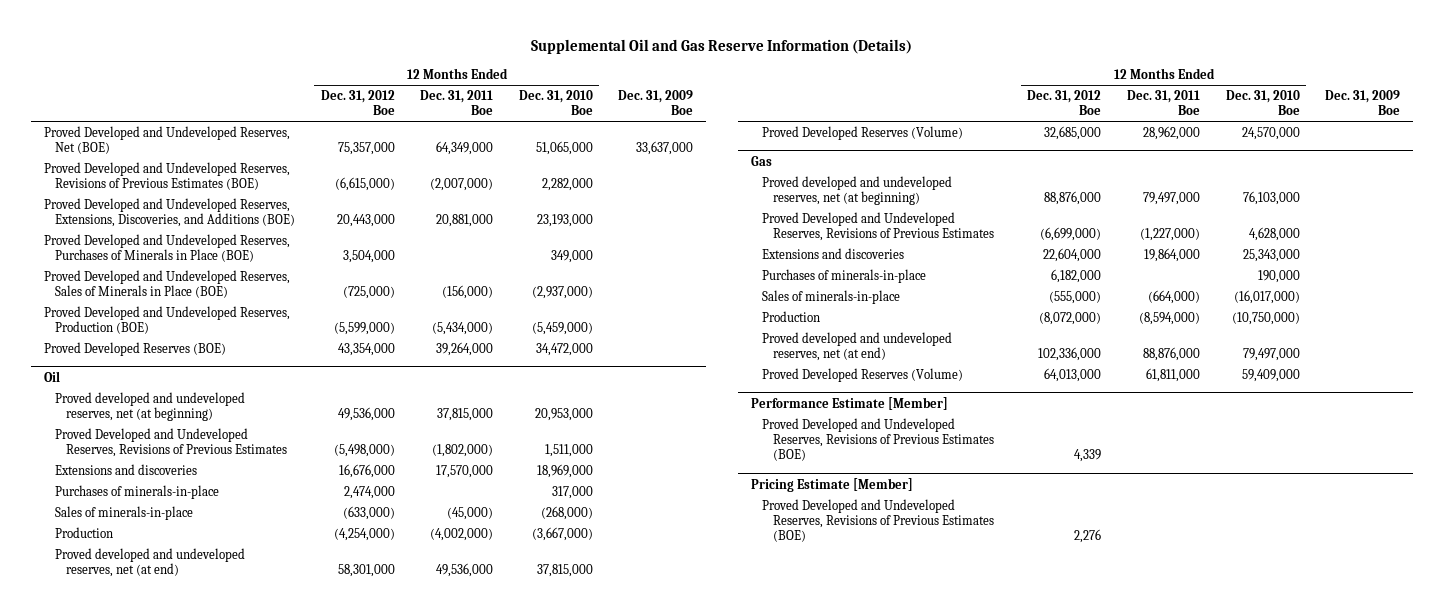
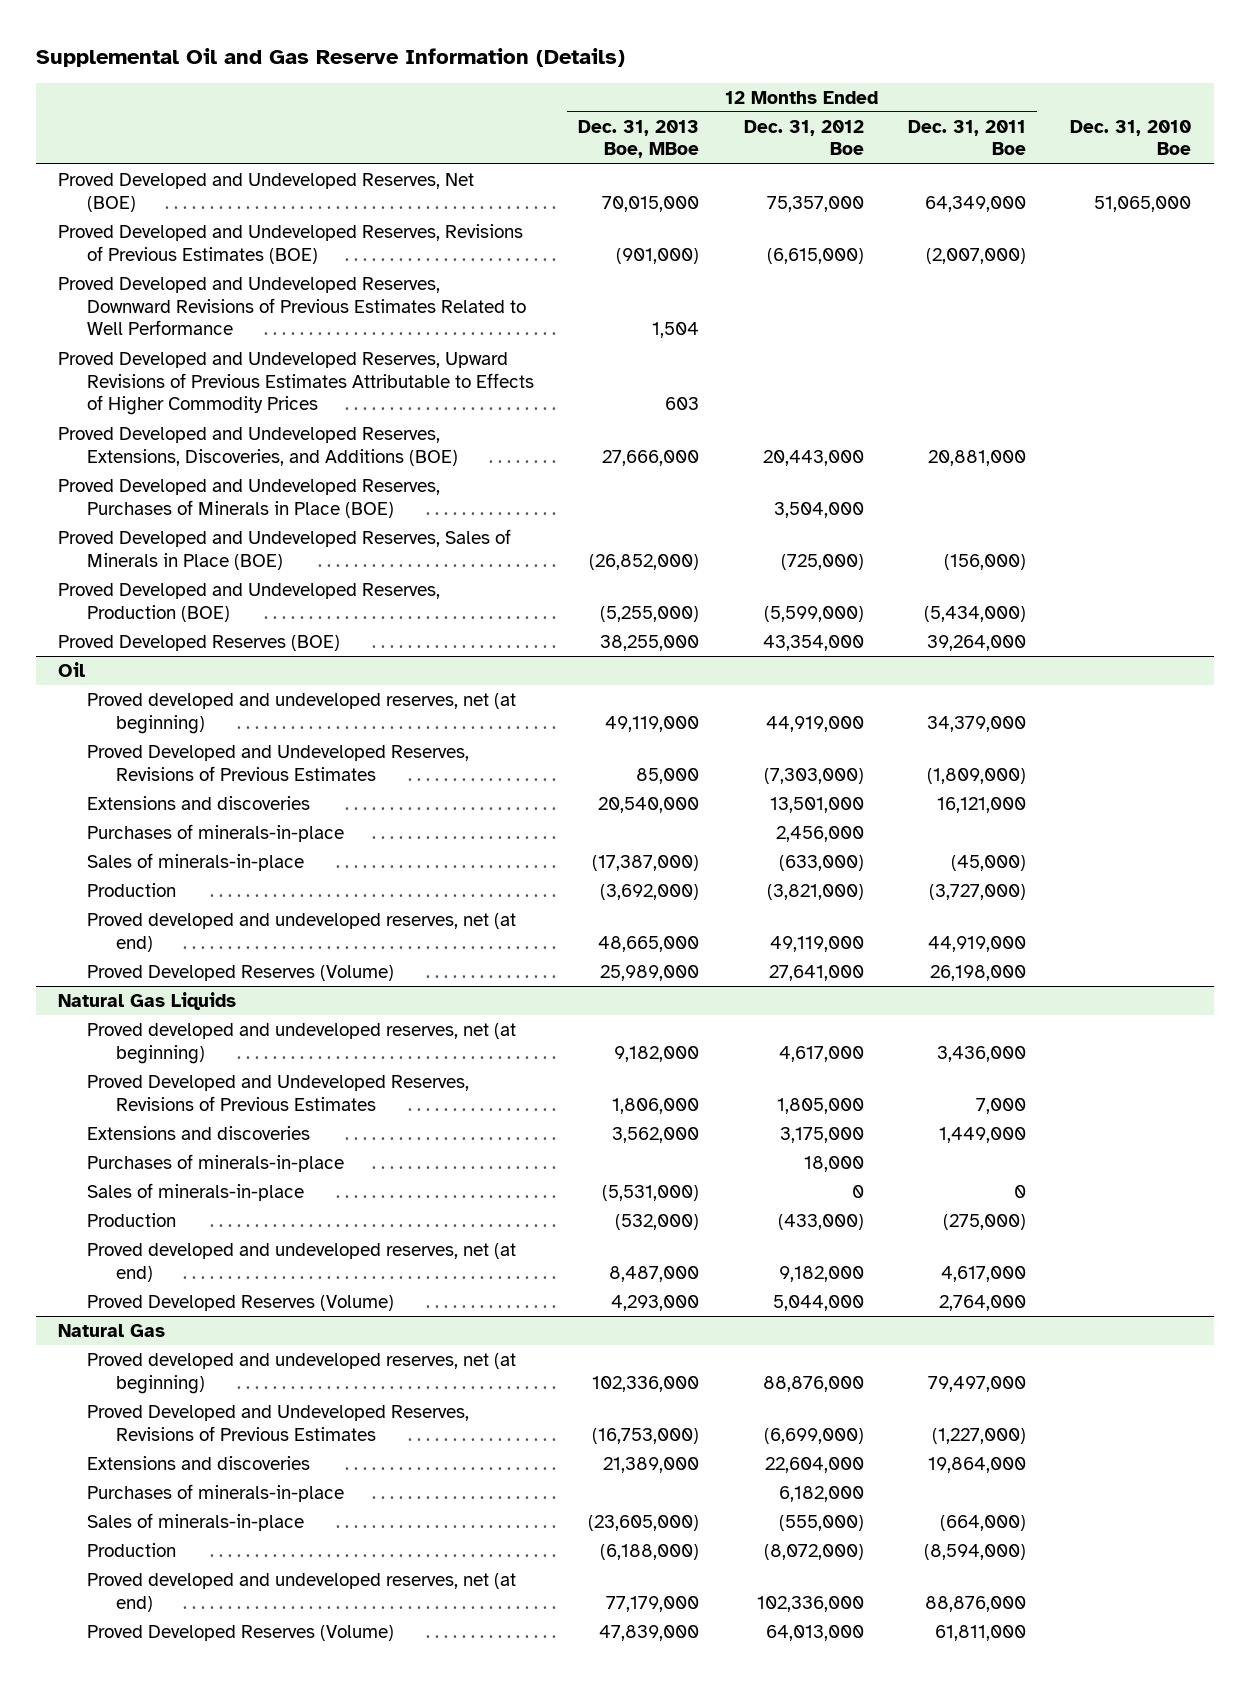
- | 12 Months Ended Dec. 31, 2012 Boe | 12 Months Ended Dec. 31, 2011 Boe | 12 Months Ended Dec. 31, 2010 Boe | Dec. 31, 2009 Boe
+ | 12 Months Ended Dec. 31, 2013 Boe, MBoe | 12 Months Ended Dec. 31, 2012 Boe | 12 Months Ended Dec. 31, 2011 Boe | Dec. 31, 2010 Boe
+ Proved Developed and Undeveloped Reserves, Downward Revisions of Previous Estimates Related to Well Performance | 1,504 | | |
+ Proved Developed and Undeveloped Reserves, Upward Revisions of Previous Estimates Attributable to Effects of Higher Commodity Prices | 603 | | |
@ Oil
- Proved developed and undeveloped reserves, net (at beginning) | 49,536,000 | 37,815,000 | 20,953,000 |
- Proved Developed and Undeveloped Reserves, Revisions of Previous Estimates | (5,498,000) | (1,802,000) | 1,511,000 |
- Extensions and discoveries | 16,676,000 | 17,570,000 | 18,969,000 |
- Purchases of minerals-in-place | 2,474,000 | | 317,000 |
+ Proved developed and undeveloped reserves, net (at beginning) | 49,119,000 | 44,919,000 | 34,379,000 |
+ Proved Developed and Undeveloped Reserves, Revisions of Previous Estimates | 85,000 | (7,303,000) | (1,809,000) |
+ Extensions and discoveries | 20,540,000 | 13,501,000 | 16,121,000 |
+ Purchases of minerals-in-place | | 2,456,000 | |
- Production | (4,254,000) | (4,002,000) | (3,667,000) |
- Proved developed and undeveloped reserves, net (at end) | 58,301,000 | 49,536,000 | 37,815,000 |
- Proved Developed Reserves (Volume) | 32,685,000 | 28,962,000 | 24,570,000 |
- Gas
@ Oil
+ Production | (3,692,000) | (3,821,000) | (3,727,000) |
+ Proved developed and undeveloped reserves, net (at end) | 48,665,000 | 49,119,000 | 44,919,000 |
+ Proved Developed Reserves (Volume) | 25,989,000 | 27,641,000 | 26,198,000 |
+ Natural Gas Liquids
+ Proved developed and undeveloped reserves, net (at beginning) | 9,182,000 | 4,617,000 | 3,436,000 |
+ Proved Developed and Undeveloped Reserves, Revisions of Previous Estimates | 1,806,000 | 1,805,000 | 7,000 |
+ Extensions and discoveries | 3,562,000 | 3,175,000 | 1,449,000 |
+ Purchases of minerals-in-place | | 18,000 | |
+ Sales of minerals-in-place | (5,531,000) | 0 | 0 |
+ Production | (532,000) | (433,000) | (275,000) |
+ Proved developed and undeveloped reserves, net (at end) | 8,487,000 | 9,182,000 | 4,617,000 |
+ Proved Developed Reserves (Volume) | 4,293,000 | 5,044,000 | 2,764,000 |
+ Natural Gas
- Performance Estimate [Member]
- Proved Developed and Undeveloped Reserves, Revisions of Previous Estimates (BOE) | 4,339 | | |
- Pricing Estimate [Member]
- Proved Developed and Undeveloped Reserves, Revisions of Previous Estimates (BOE) | 2,276 | | |

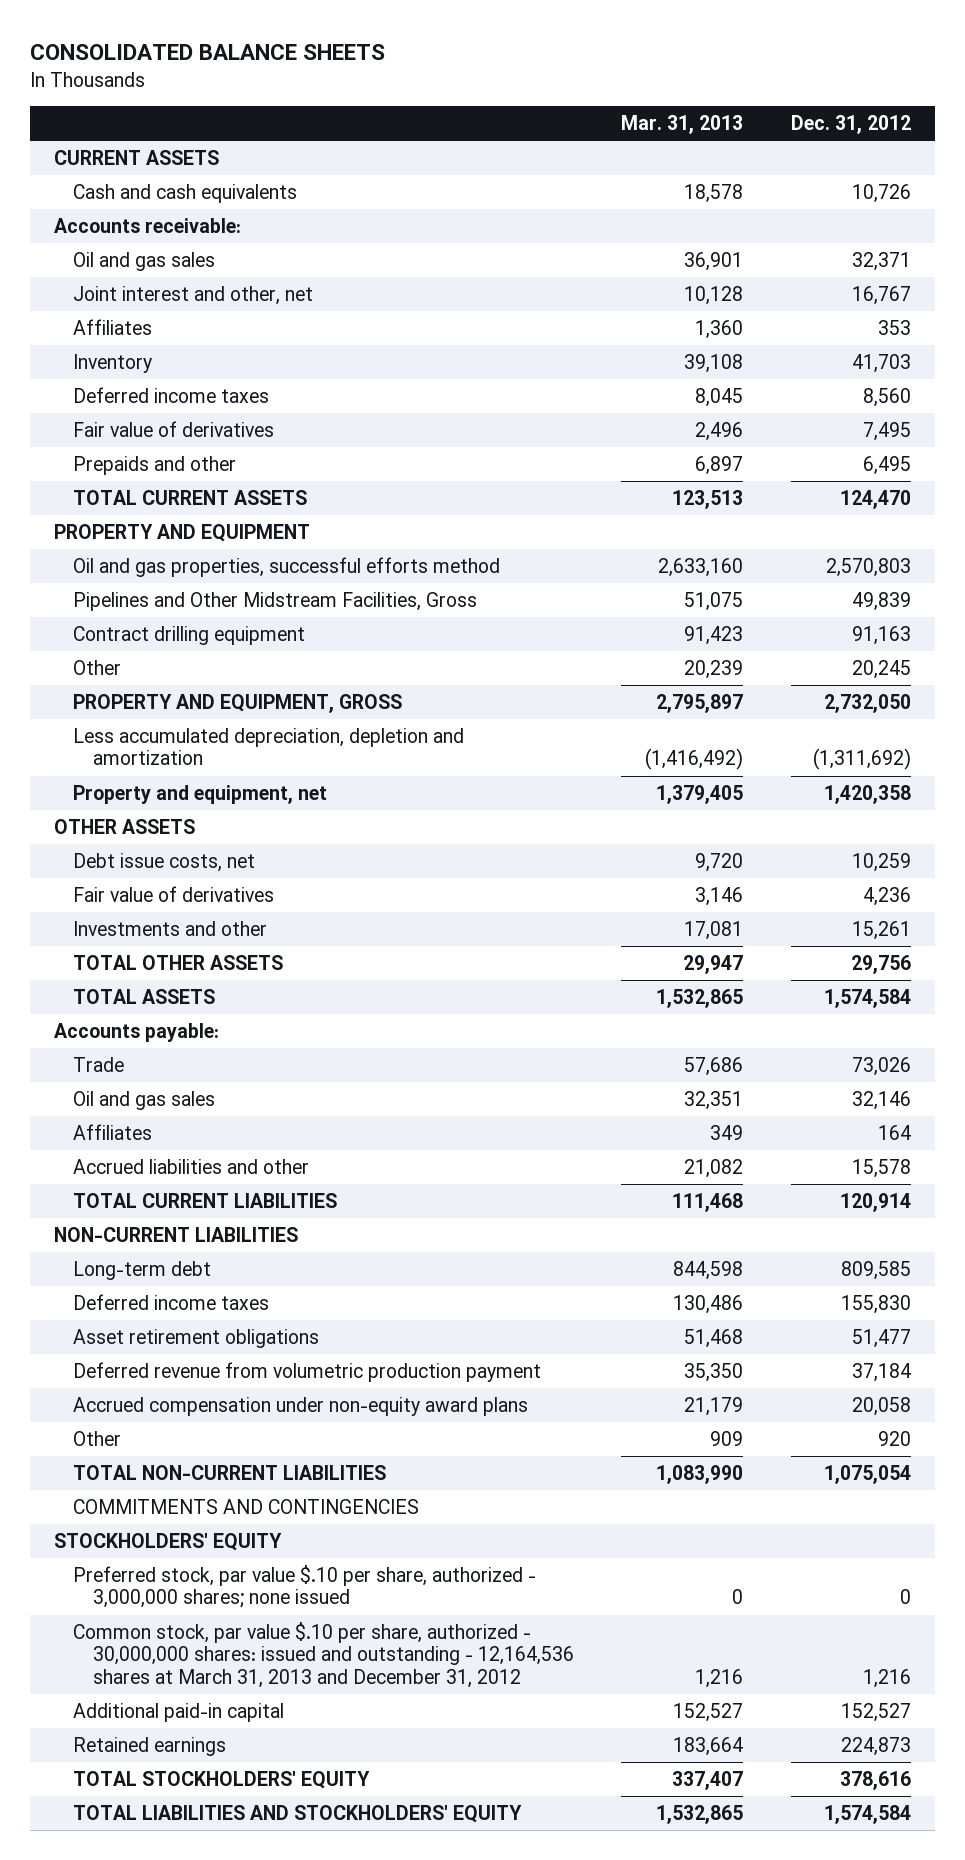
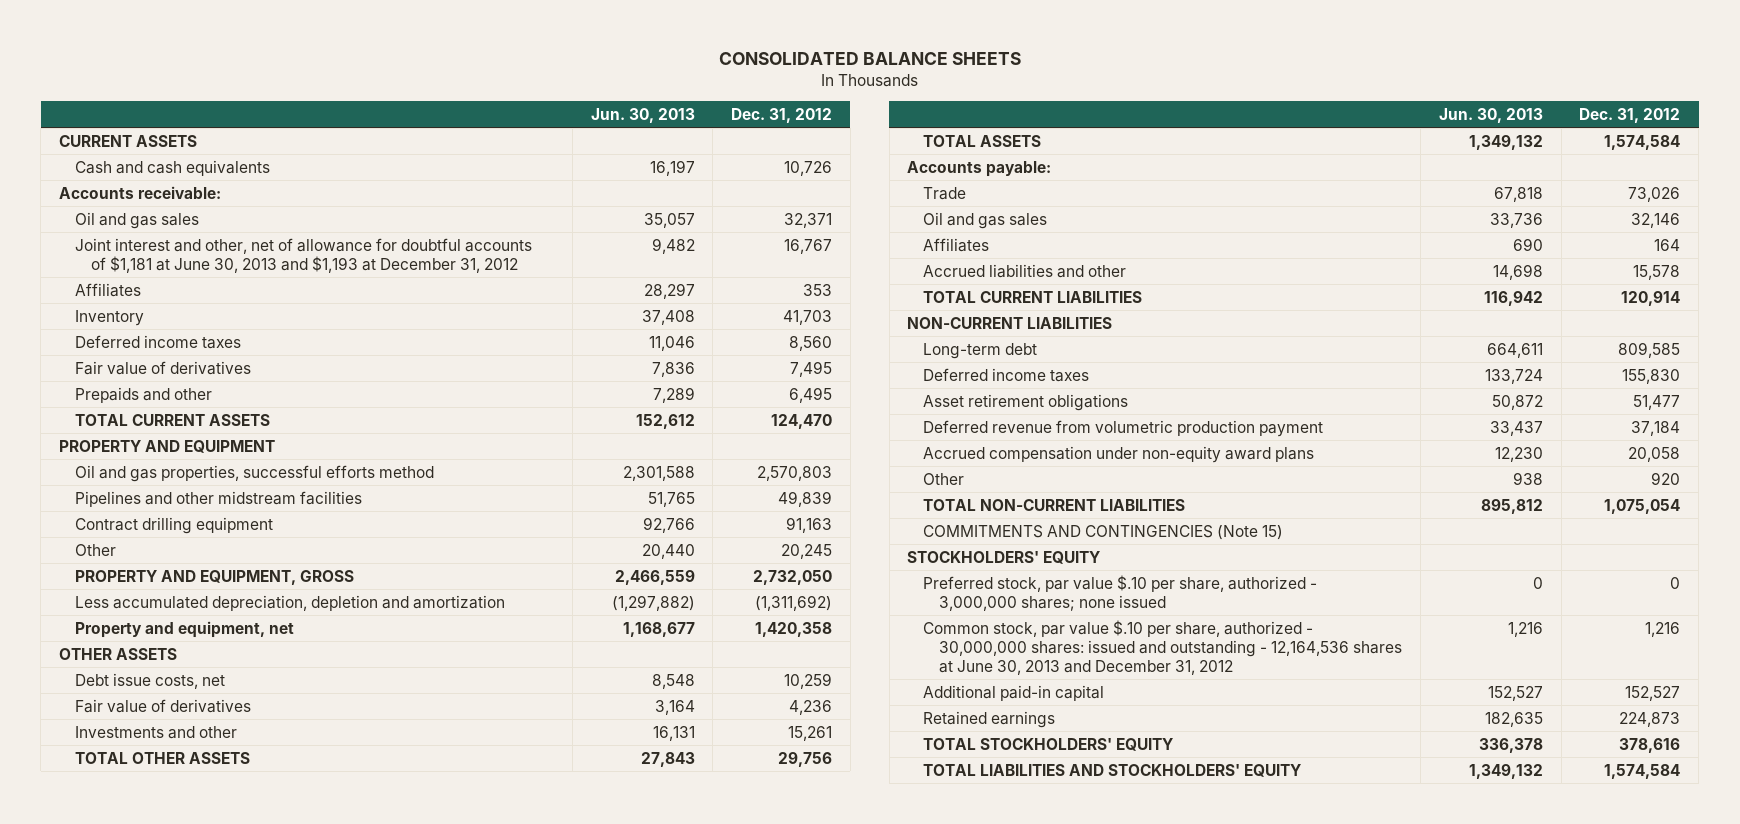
- | Mar. 31, 2013 | Dec. 31, 2012
+ | Jun. 30, 2013 | Dec. 31, 2012
- Joint interest and other, net | 10,128 | 16,767
+ Joint interest and other, net of allowance for doubtful accounts of $1,181 at June 30, 2013 and $1,193 at December 31, 2012 | 9,482 | 16,767
- Pipelines and Other Midstream Facilities, Gross | 51,075 | 49,839
+ Pipelines and other midstream facilities | 51,765 | 49,839
- COMMITMENTS AND CONTINGENCIES
+ COMMITMENTS AND CONTINGENCIES (Note 15)
- Common stock, par value $.10 per share, authorized - 30,000,000 shares: issued and outstanding - 12,164,536 shares at March 31, 2013 and December 31, 2012 | 1,216 | 1,216
+ Common stock, par value $.10 per share, authorized - 30,000,000 shares: issued and outstanding - 12,164,536 shares at June 30, 2013 and December 31, 2012 | 1,216 | 1,216

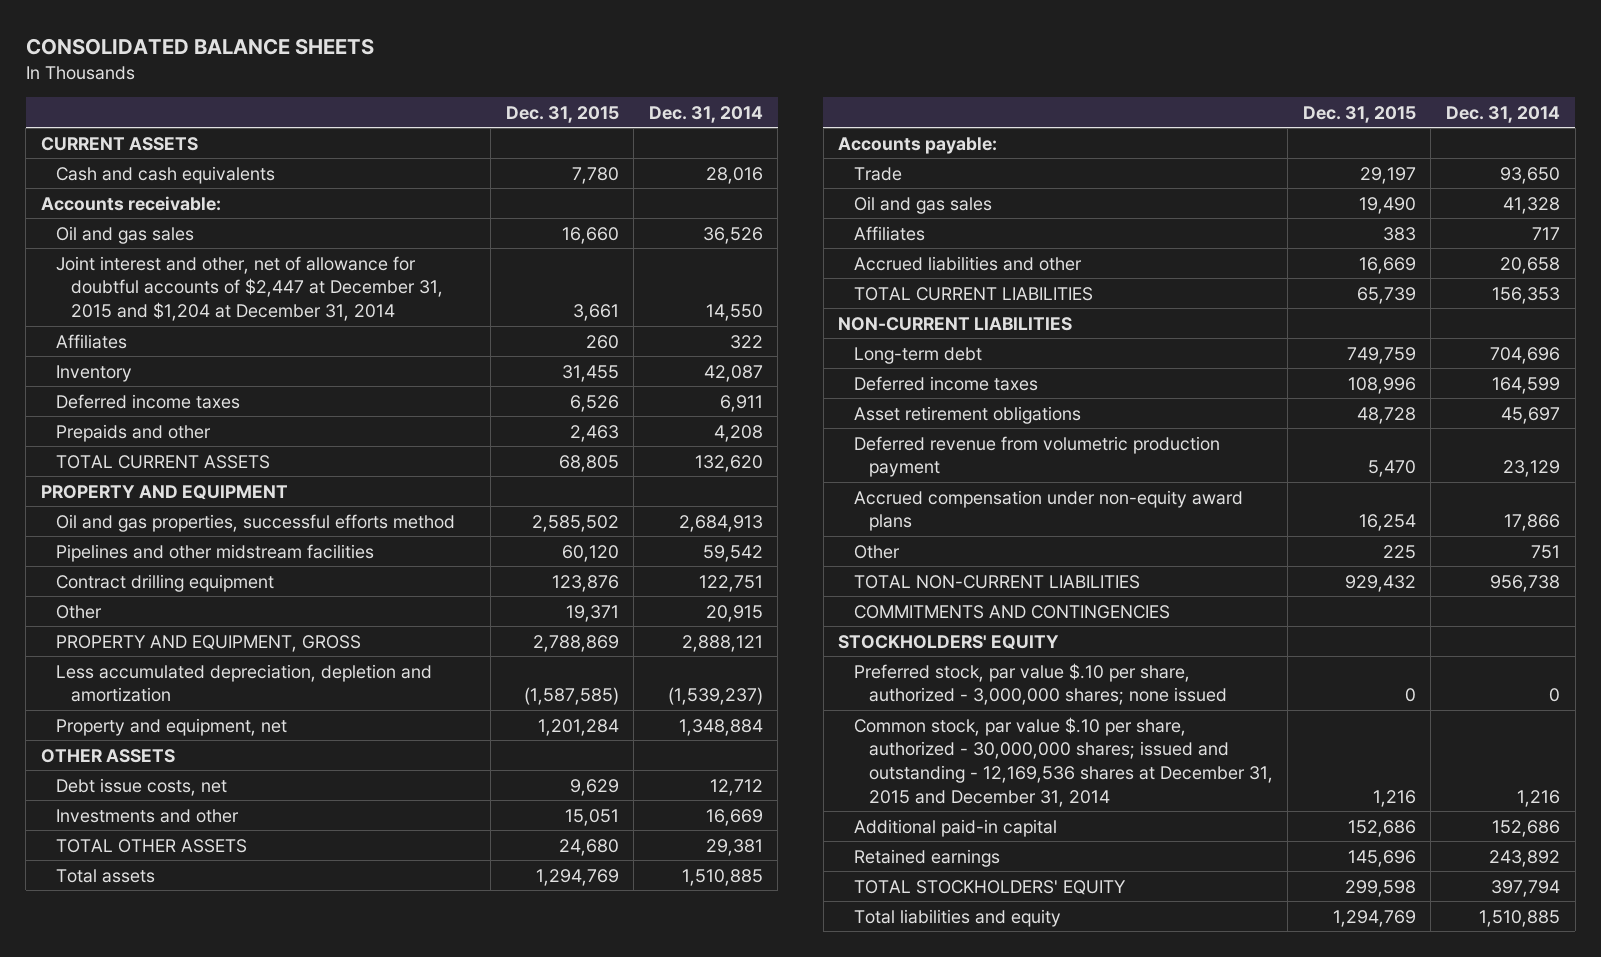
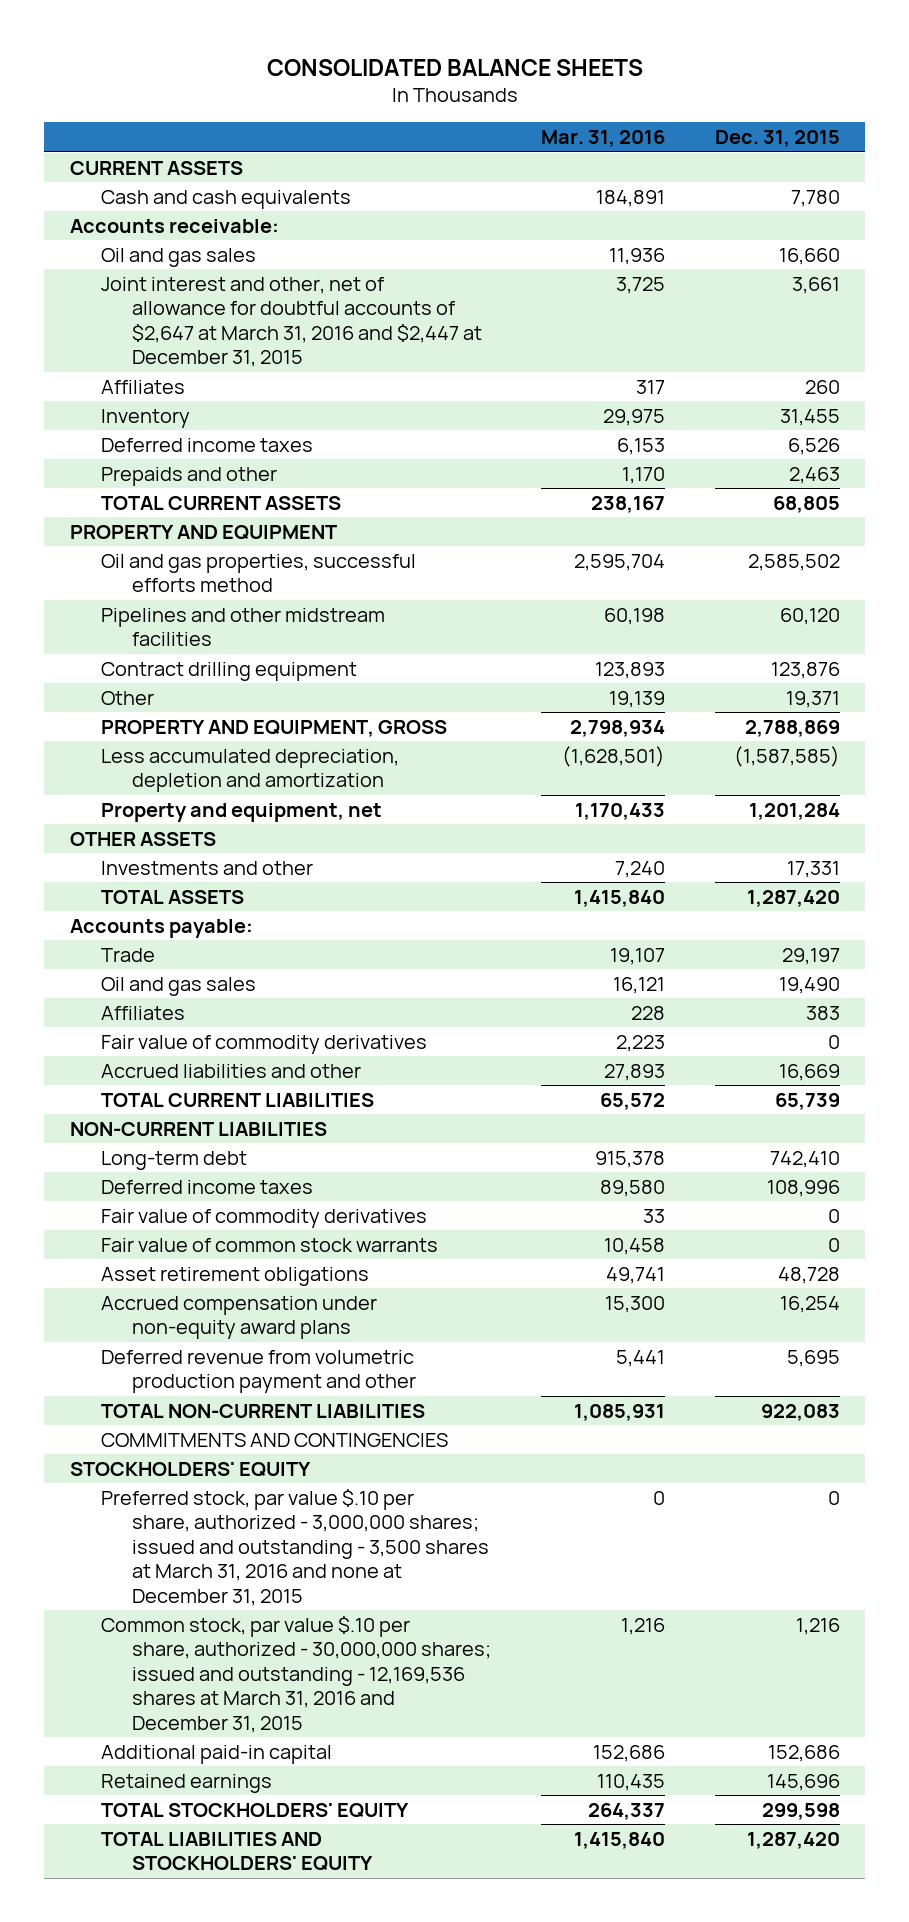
- | Dec. 31, 2015 | Dec. 31, 2014
+ | Mar. 31, 2016 | Dec. 31, 2015
- Joint interest and other, net of allowance for doubtful accounts of $2,447 at December 31, 2015 and $1,204 at December 31, 2014 | 3,661 | 14,550
+ Joint interest and other, net of allowance for doubtful accounts of $2,647 at March 31, 2016 and $2,447 at December 31, 2015 | 3,725 | 3,661
- Debt issue costs, net | 9,629 | 12,712
- Investments and other | 15,051 | 16,669
- TOTAL OTHER ASSETS | 24,680 | 29,381
- Total assets | 1,294,769 | 1,510,885
+ Investments and other | 7,240 | 17,331
+ TOTAL ASSETS | 1,415,840 | 1,287,420
+ Fair value of commodity derivatives | 2,223 | 0
- Long-term debt | 749,759 | 704,696
+ Long-term debt | 915,378 | 742,410
+ Fair value of commodity derivatives | 33 | 0
+ Fair value of common stock warrants | 10,458 | 0
- Deferred revenue from volumetric production payment | 5,470 | 23,129
- Other | 225 | 751
- TOTAL NON-CURRENT LIABILITIES | 929,432 | 956,738
+ Deferred revenue from volumetric production payment and other | 5,441 | 5,695
+ TOTAL NON-CURRENT LIABILITIES | 1,085,931 | 922,083
- Preferred stock, par value $.10 per share, authorized - 3,000,000 shares; none issued | 0 | 0
- Common stock, par value $.10 per share, authorized - 30,000,000 shares; issued and outstanding - 12,169,536 shares at December 31, 2015 and December 31, 2014 | 1,216 | 1,216
+ Preferred stock, par value $.10 per share, authorized - 3,000,000 shares; issued and outstanding - 3,500 shares at March 31, 2016 and none at December 31, 2015 | 0 | 0
+ Common stock, par value $.10 per share, authorized - 30,000,000 shares; issued and outstanding - 12,169,536 shares at March 31, 2016 and December 31, 2015 | 1,216 | 1,216
- Total liabilities and equity | 1,294,769 | 1,510,885
+ TOTAL LIABILITIES AND STOCKHOLDERS' EQUITY | 1,415,840 | 1,287,420

